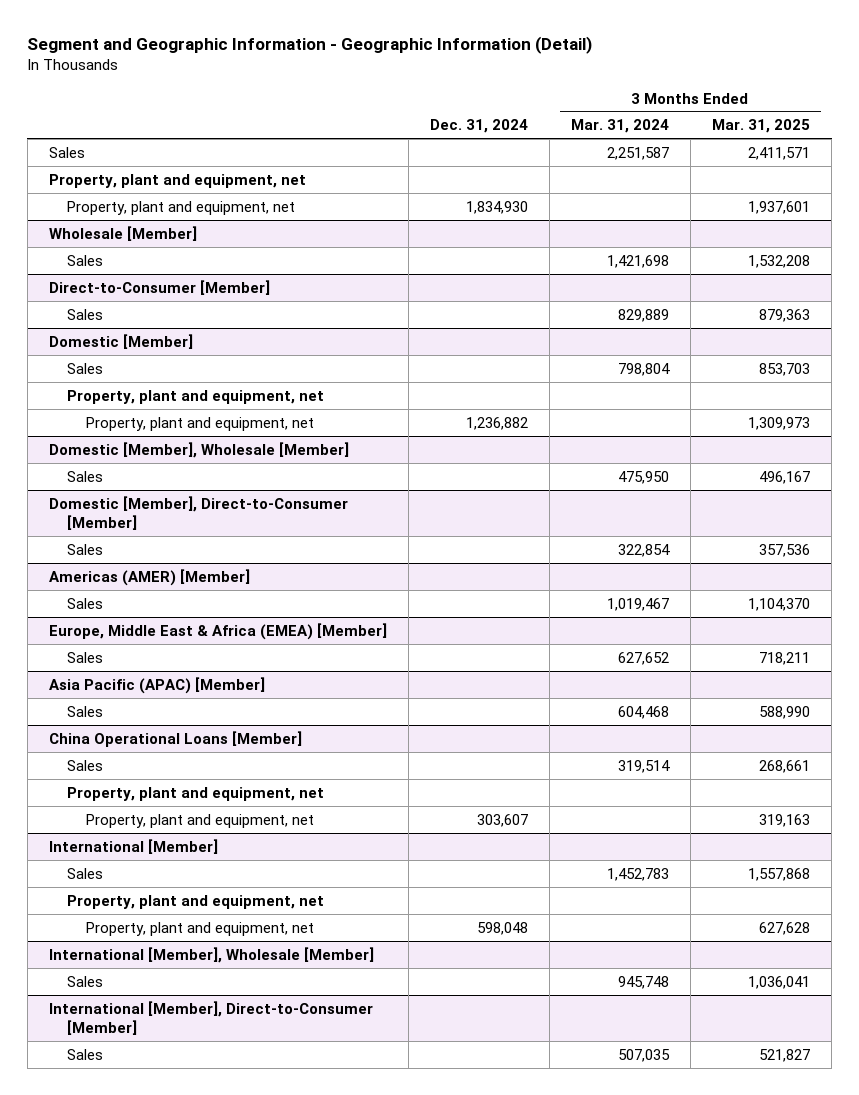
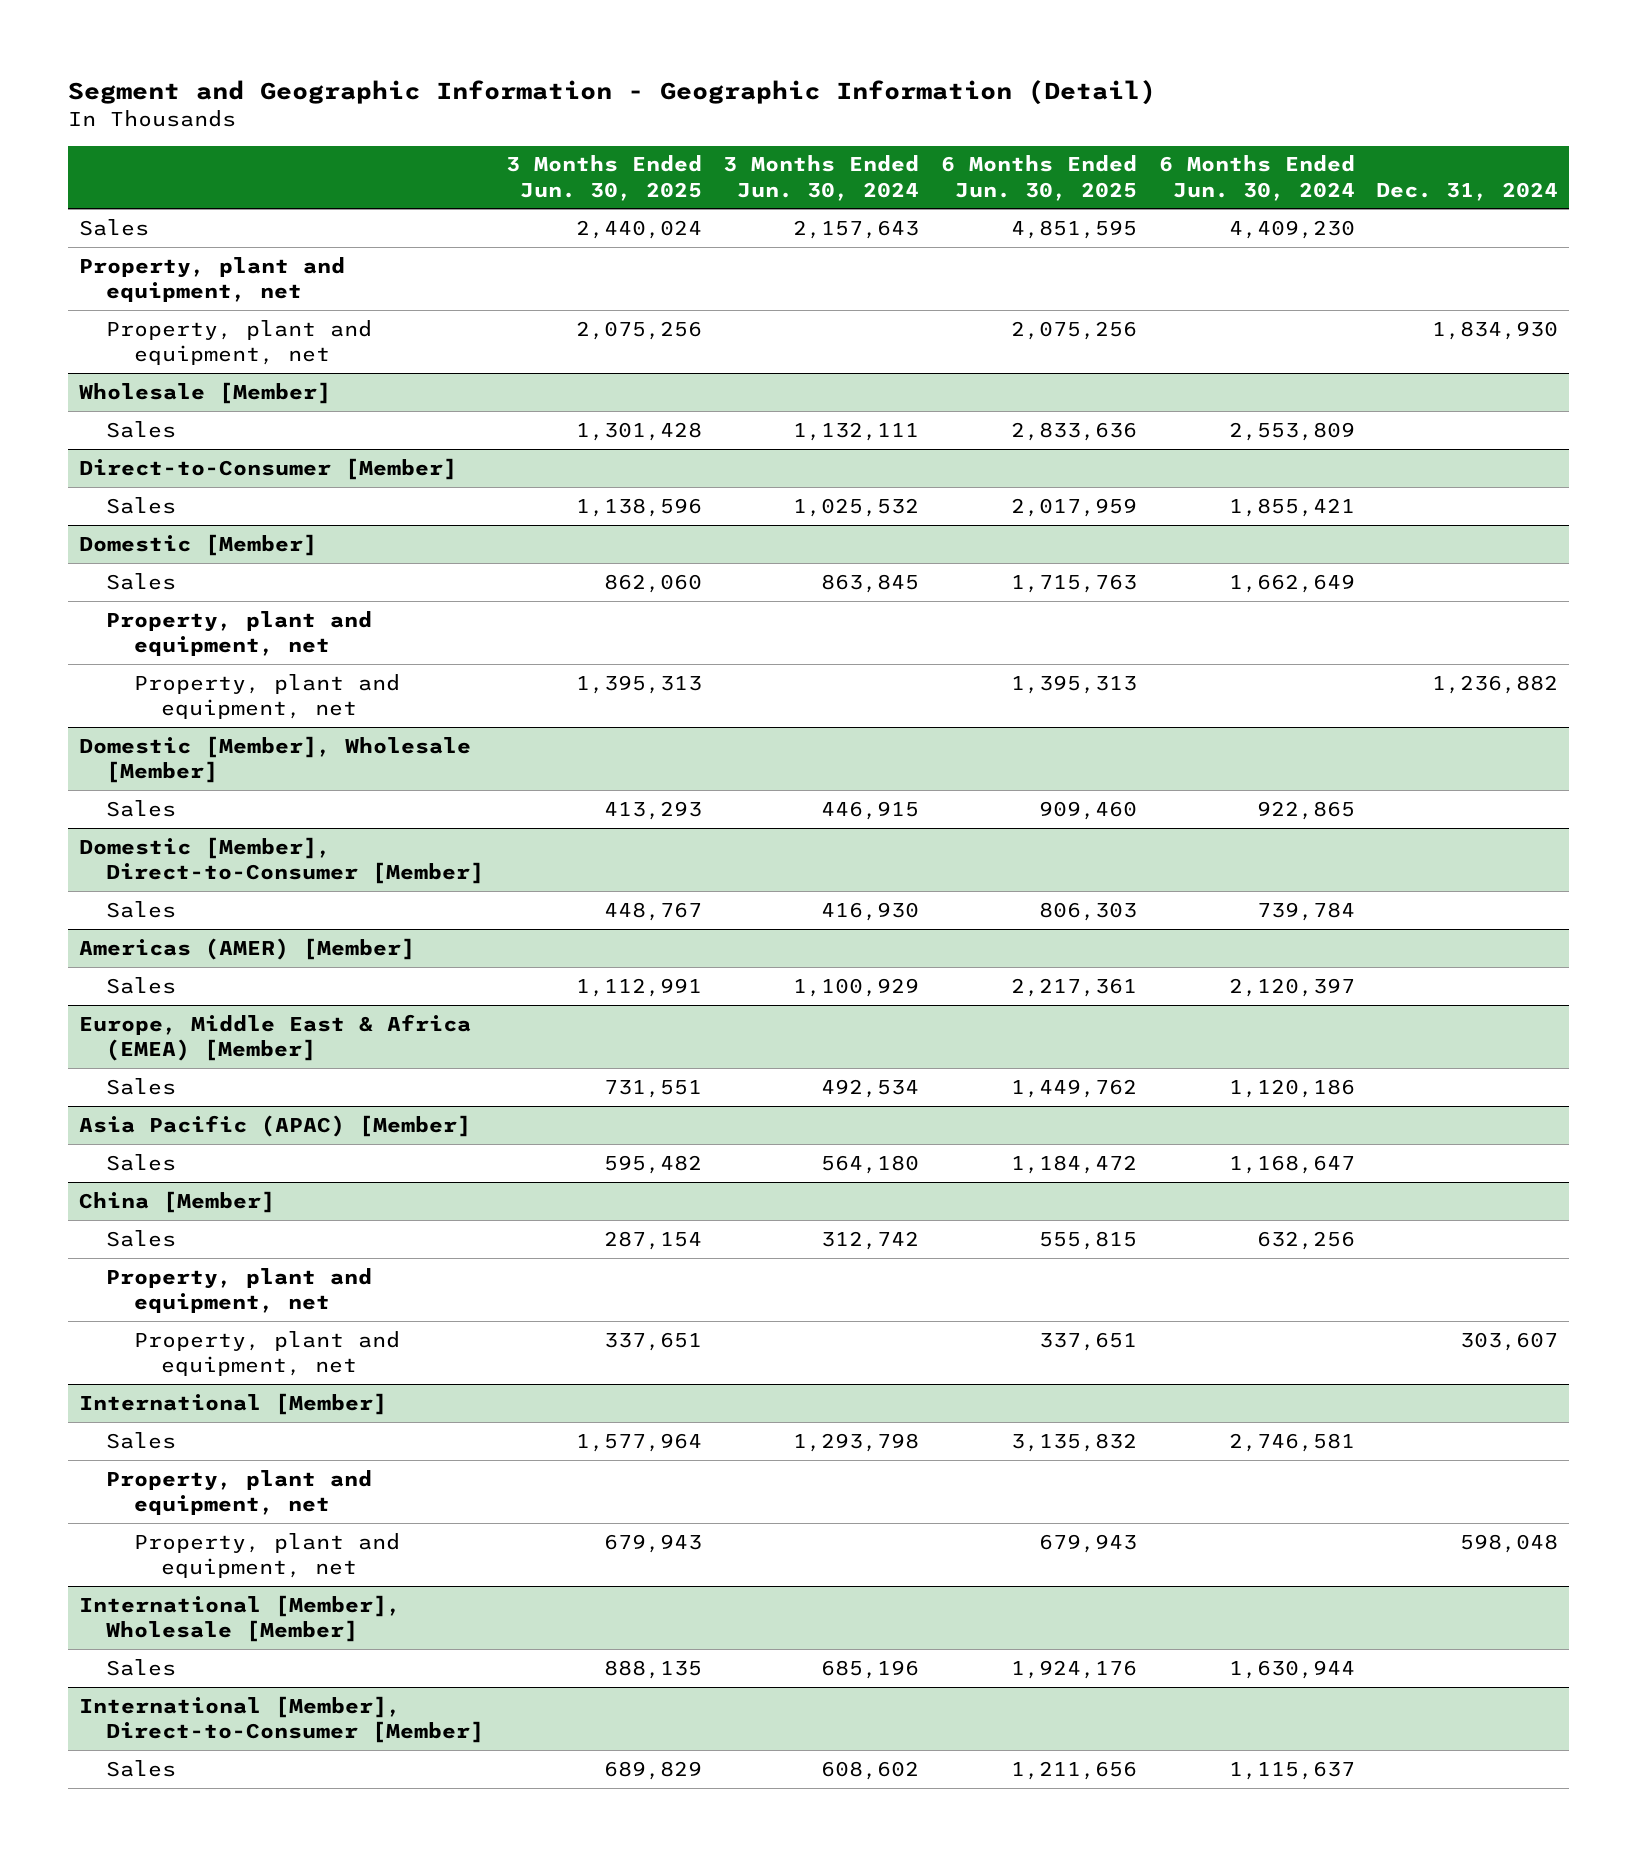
- | Dec. 31, 2024 | 3 Months Ended Mar. 31, 2024 | 3 Months Ended Mar. 31, 2025
+ | 3 Months Ended Jun. 30, 2025 | 3 Months Ended Jun. 30, 2024 | 6 Months Ended Jun. 30, 2025 | 6 Months Ended Jun. 30, 2024 | Dec. 31, 2024
- China Operational Loans [Member]
+ China [Member]

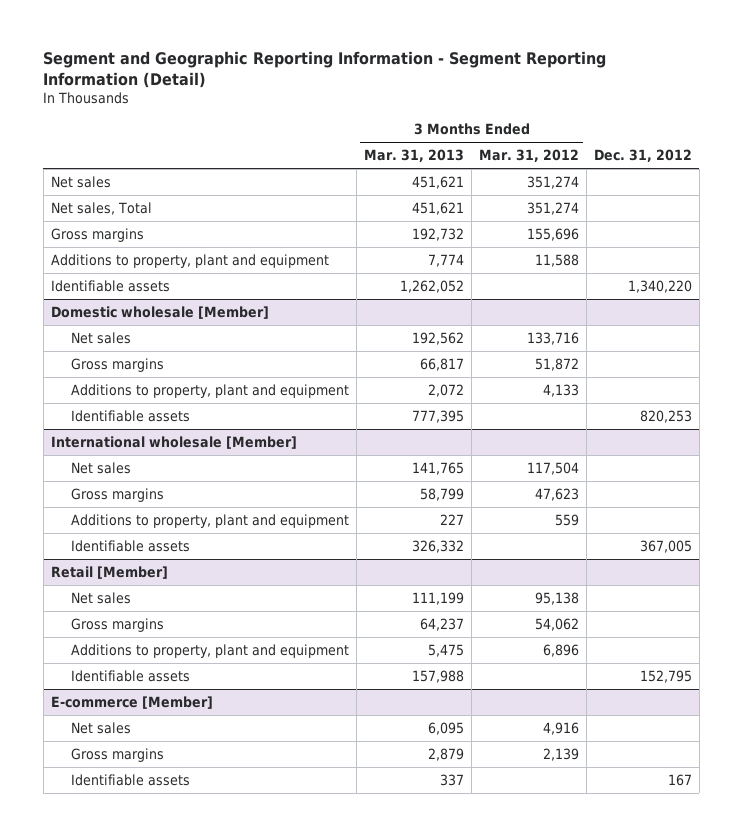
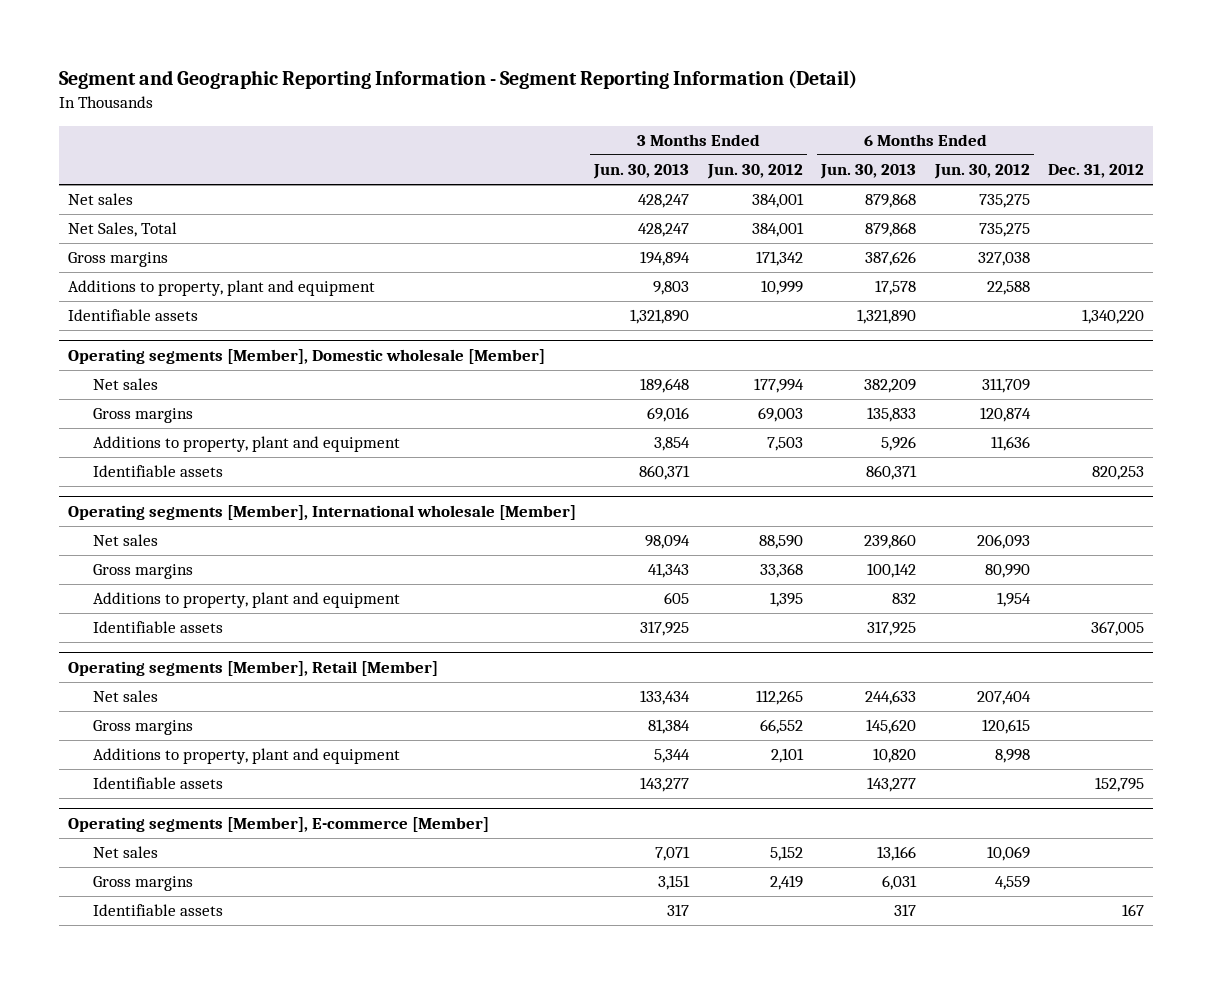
- | 3 Months Ended Mar. 31, 2013 | 3 Months Ended Mar. 31, 2012 | Dec. 31, 2012
+ | 3 Months Ended Jun. 30, 2013 | 3 Months Ended Jun. 30, 2012 | 6 Months Ended Jun. 30, 2013 | 6 Months Ended Jun. 30, 2012 | Dec. 31, 2012
- Net sales, Total | 451,621 | 351,274 |
+ Net Sales, Total | 428,247 | 384,001 | 879,868 | 735,275 |
- Domestic wholesale [Member]
+ Operating segments [Member], Domestic wholesale [Member]
- International wholesale [Member]
+ Operating segments [Member], International wholesale [Member]
- Retail [Member]
+ Operating segments [Member], Retail [Member]
- E-commerce [Member]
+ Operating segments [Member], E-commerce [Member]

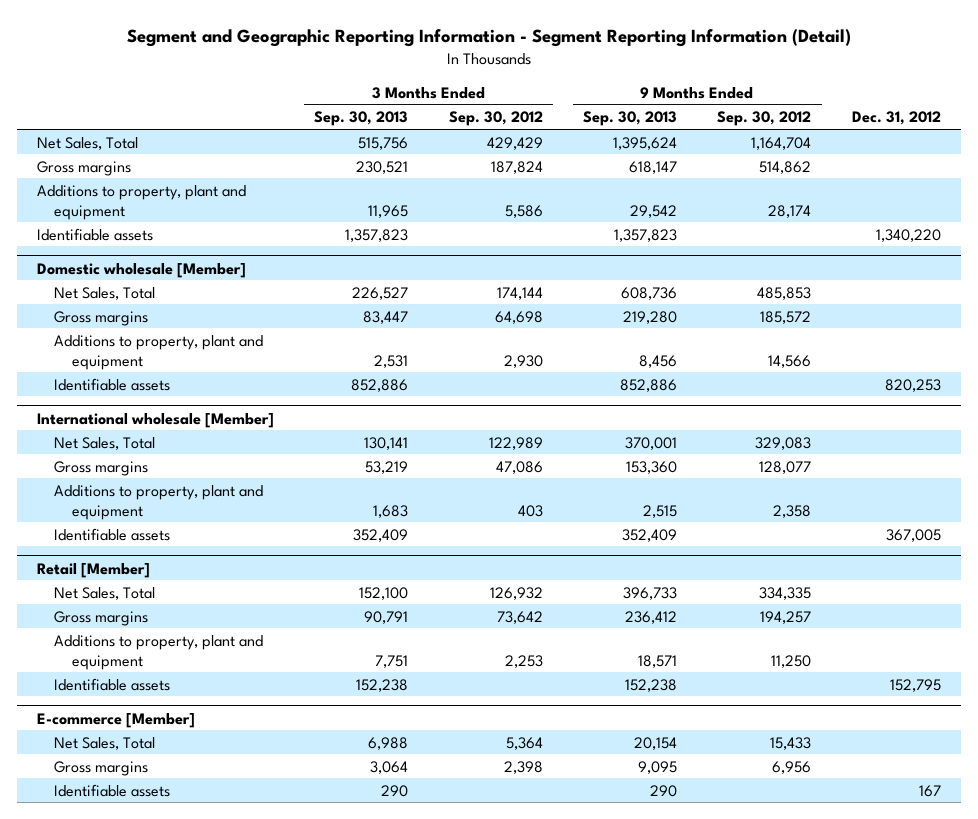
- | 3 Months Ended Jun. 30, 2013 | 3 Months Ended Jun. 30, 2012 | 6 Months Ended Jun. 30, 2013 | 6 Months Ended Jun. 30, 2012 | Dec. 31, 2012
+ | 3 Months Ended Sep. 30, 2013 | 3 Months Ended Sep. 30, 2012 | 9 Months Ended Sep. 30, 2013 | 9 Months Ended Sep. 30, 2012 | Dec. 31, 2012
- Net sales | 428,247 | 384,001 | 879,868 | 735,275 |
- Operating segments [Member], Domestic wholesale [Member]
- Net sales | 189,648 | 177,994 | 382,209 | 311,709 |
+ Domestic wholesale [Member]
+ Net Sales, Total | 226,527 | 174,144 | 608,736 | 485,853 |
- Operating segments [Member], International wholesale [Member]
- Net sales | 98,094 | 88,590 | 239,860 | 206,093 |
+ International wholesale [Member]
+ Net Sales, Total | 130,141 | 122,989 | 370,001 | 329,083 |
- Operating segments [Member], Retail [Member]
- Net sales | 133,434 | 112,265 | 244,633 | 207,404 |
+ Retail [Member]
+ Net Sales, Total | 152,100 | 126,932 | 396,733 | 334,335 |
- Operating segments [Member], E-commerce [Member]
- Net sales | 7,071 | 5,152 | 13,166 | 10,069 |
+ E-commerce [Member]
+ Net Sales, Total | 6,988 | 5,364 | 20,154 | 15,433 |

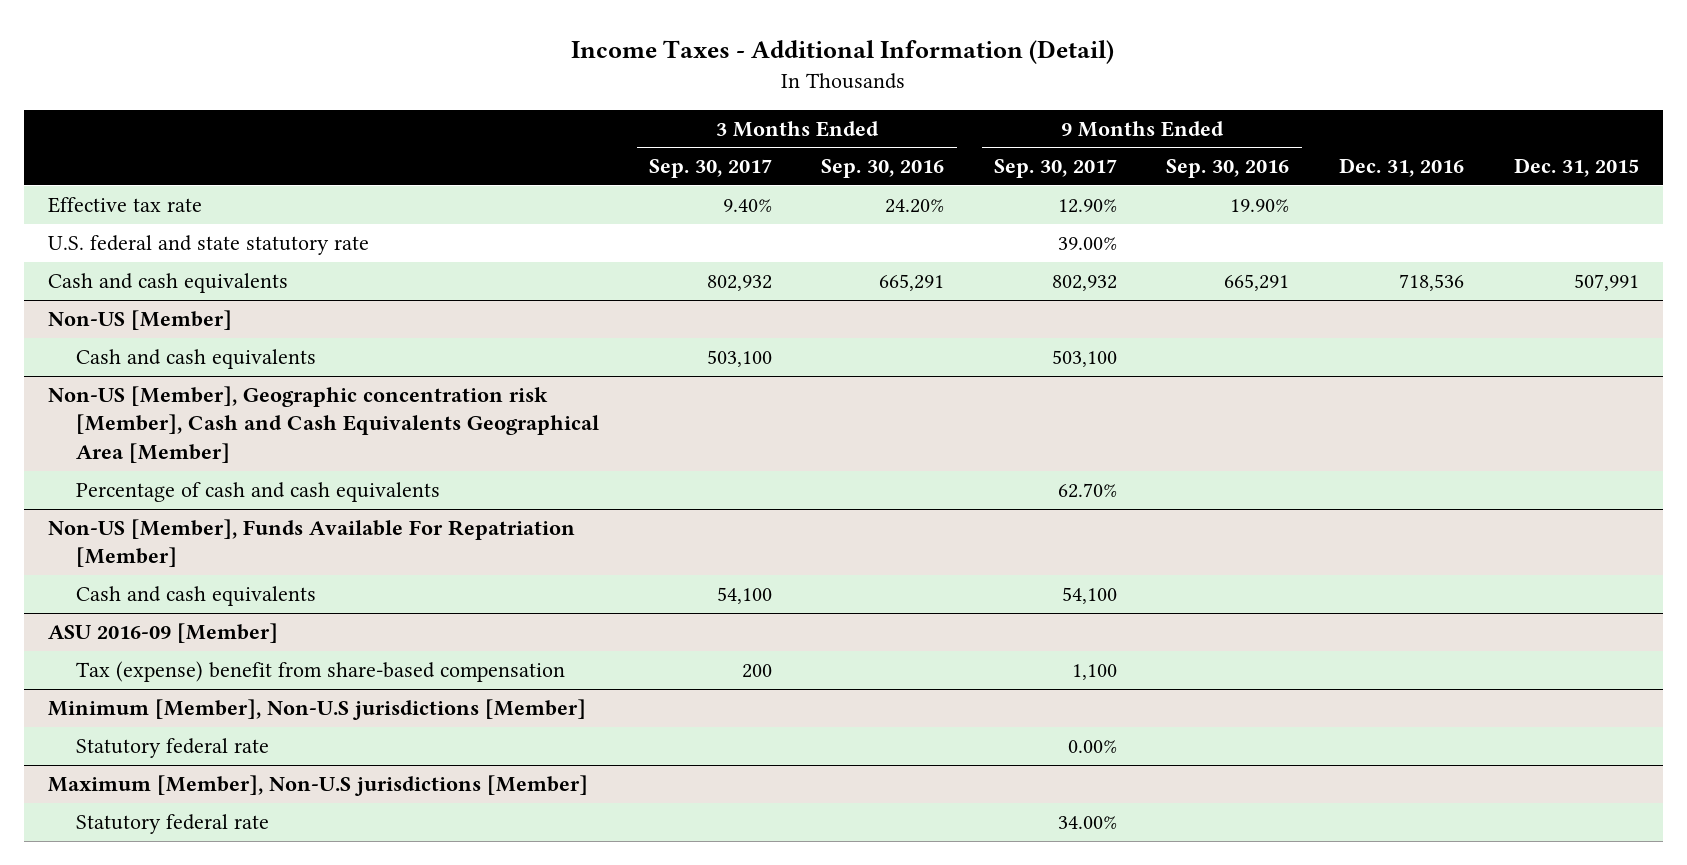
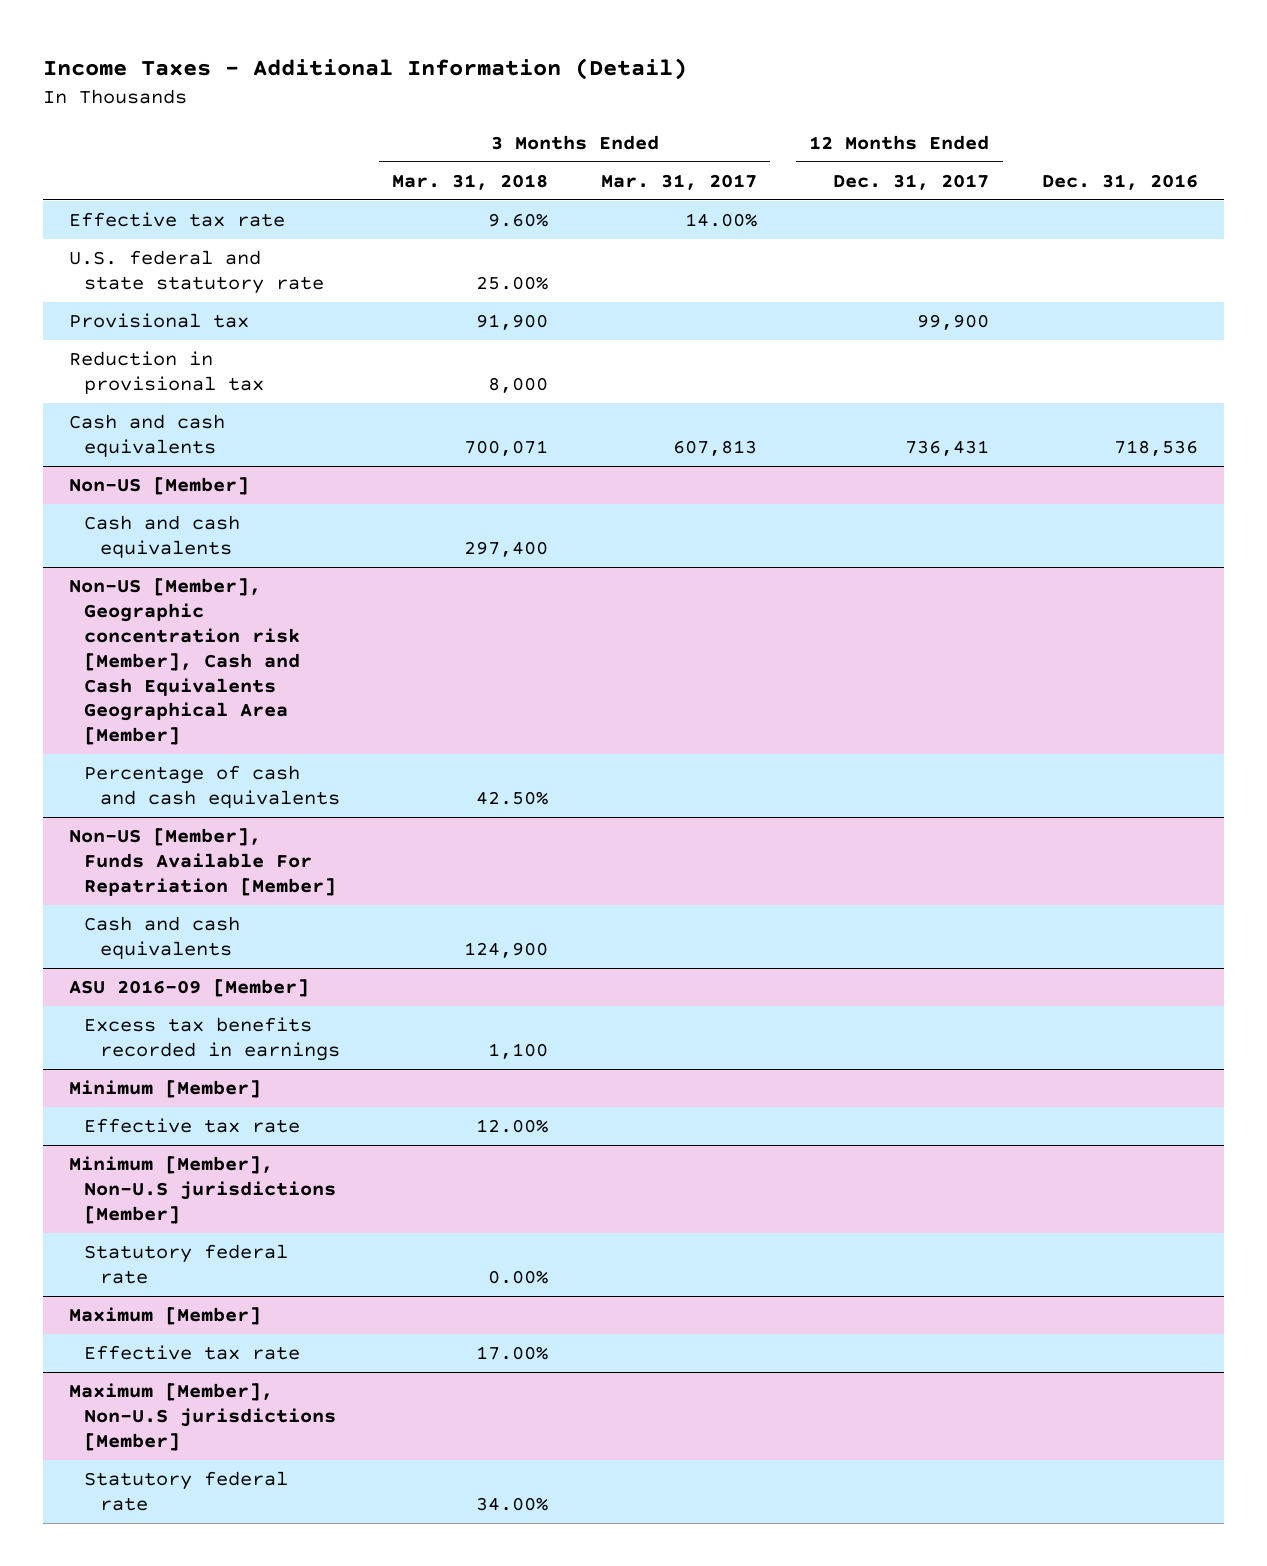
- | 3 Months Ended Sep. 30, 2017 | 3 Months Ended Sep. 30, 2016 | 9 Months Ended Sep. 30, 2017 | 9 Months Ended Sep. 30, 2016 | Dec. 31, 2016 | Dec. 31, 2015
+ | 3 Months Ended Mar. 31, 2018 | 3 Months Ended Mar. 31, 2017 | 12 Months Ended Dec. 31, 2017 | Dec. 31, 2016
+ Provisional tax | 91,900 | | 99,900 |
+ Reduction in provisional tax | 8,000 | | |
@ ASU 2016-09 [Member]
- Tax (expense) benefit from share-based compensation | 200 | | 1,100 | | |
+ Excess tax benefits recorded in earnings | 1,100 | | |
+ Minimum [Member]
+ Effective tax rate | 12.00% | | |
+ Maximum [Member]
+ Effective tax rate | 17.00% | | |

